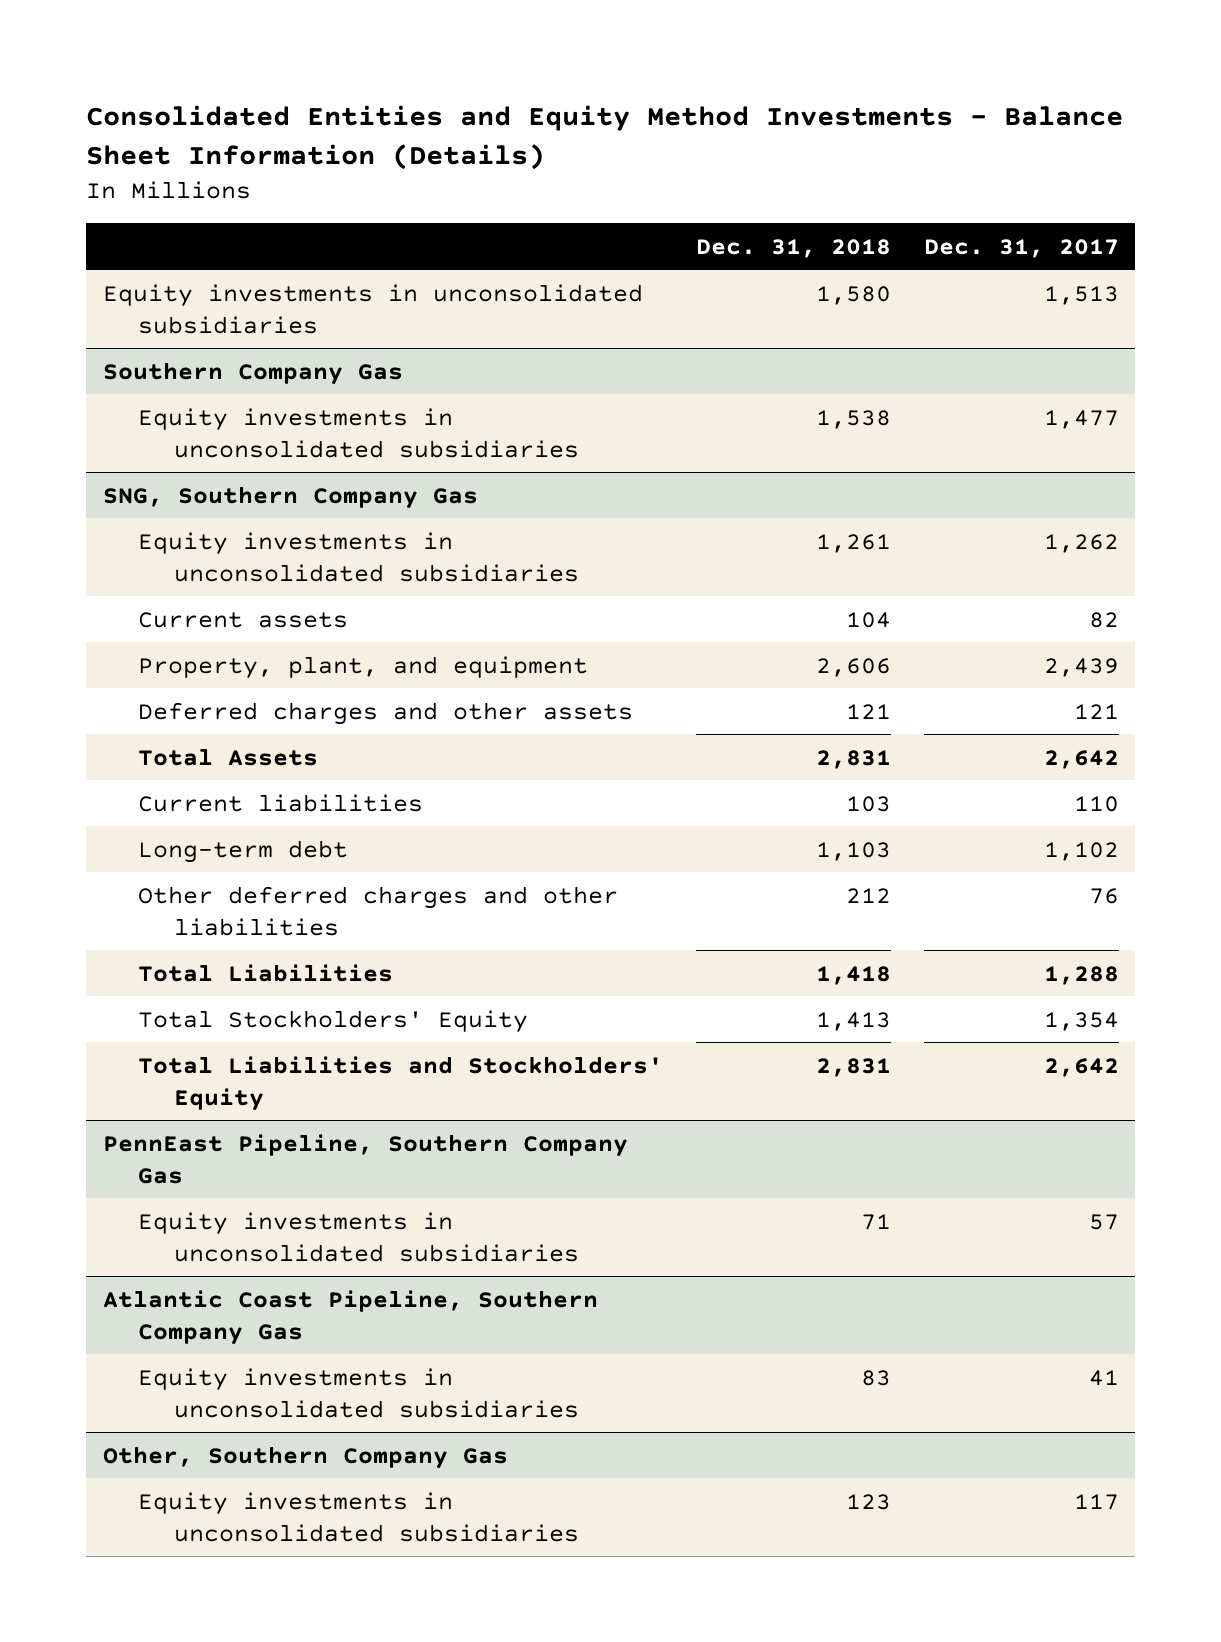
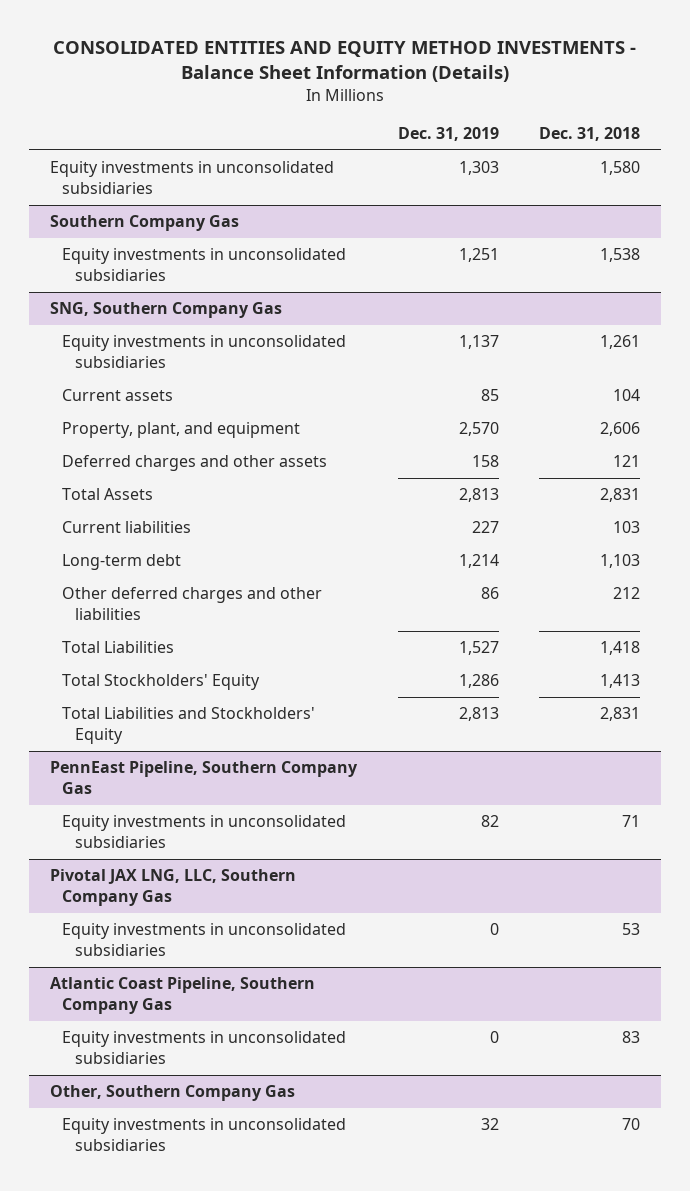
- Consolidated Entities and Equity Method Investments - Balance Sheet Information (Details)
+ CONSOLIDATED ENTITIES AND EQUITY METHOD INVESTMENTS - Balance Sheet Information (Details)
- | Dec. 31, 2018 | Dec. 31, 2017
+ | Dec. 31, 2019 | Dec. 31, 2018
+ Pivotal JAX LNG, LLC, Southern Company Gas
+ Equity investments in unconsolidated subsidiaries | 0 | 53
@ Other, Southern Company Gas
- Equity investments in unconsolidated subsidiaries | 123 | 117
+ Equity investments in unconsolidated subsidiaries | 32 | 70

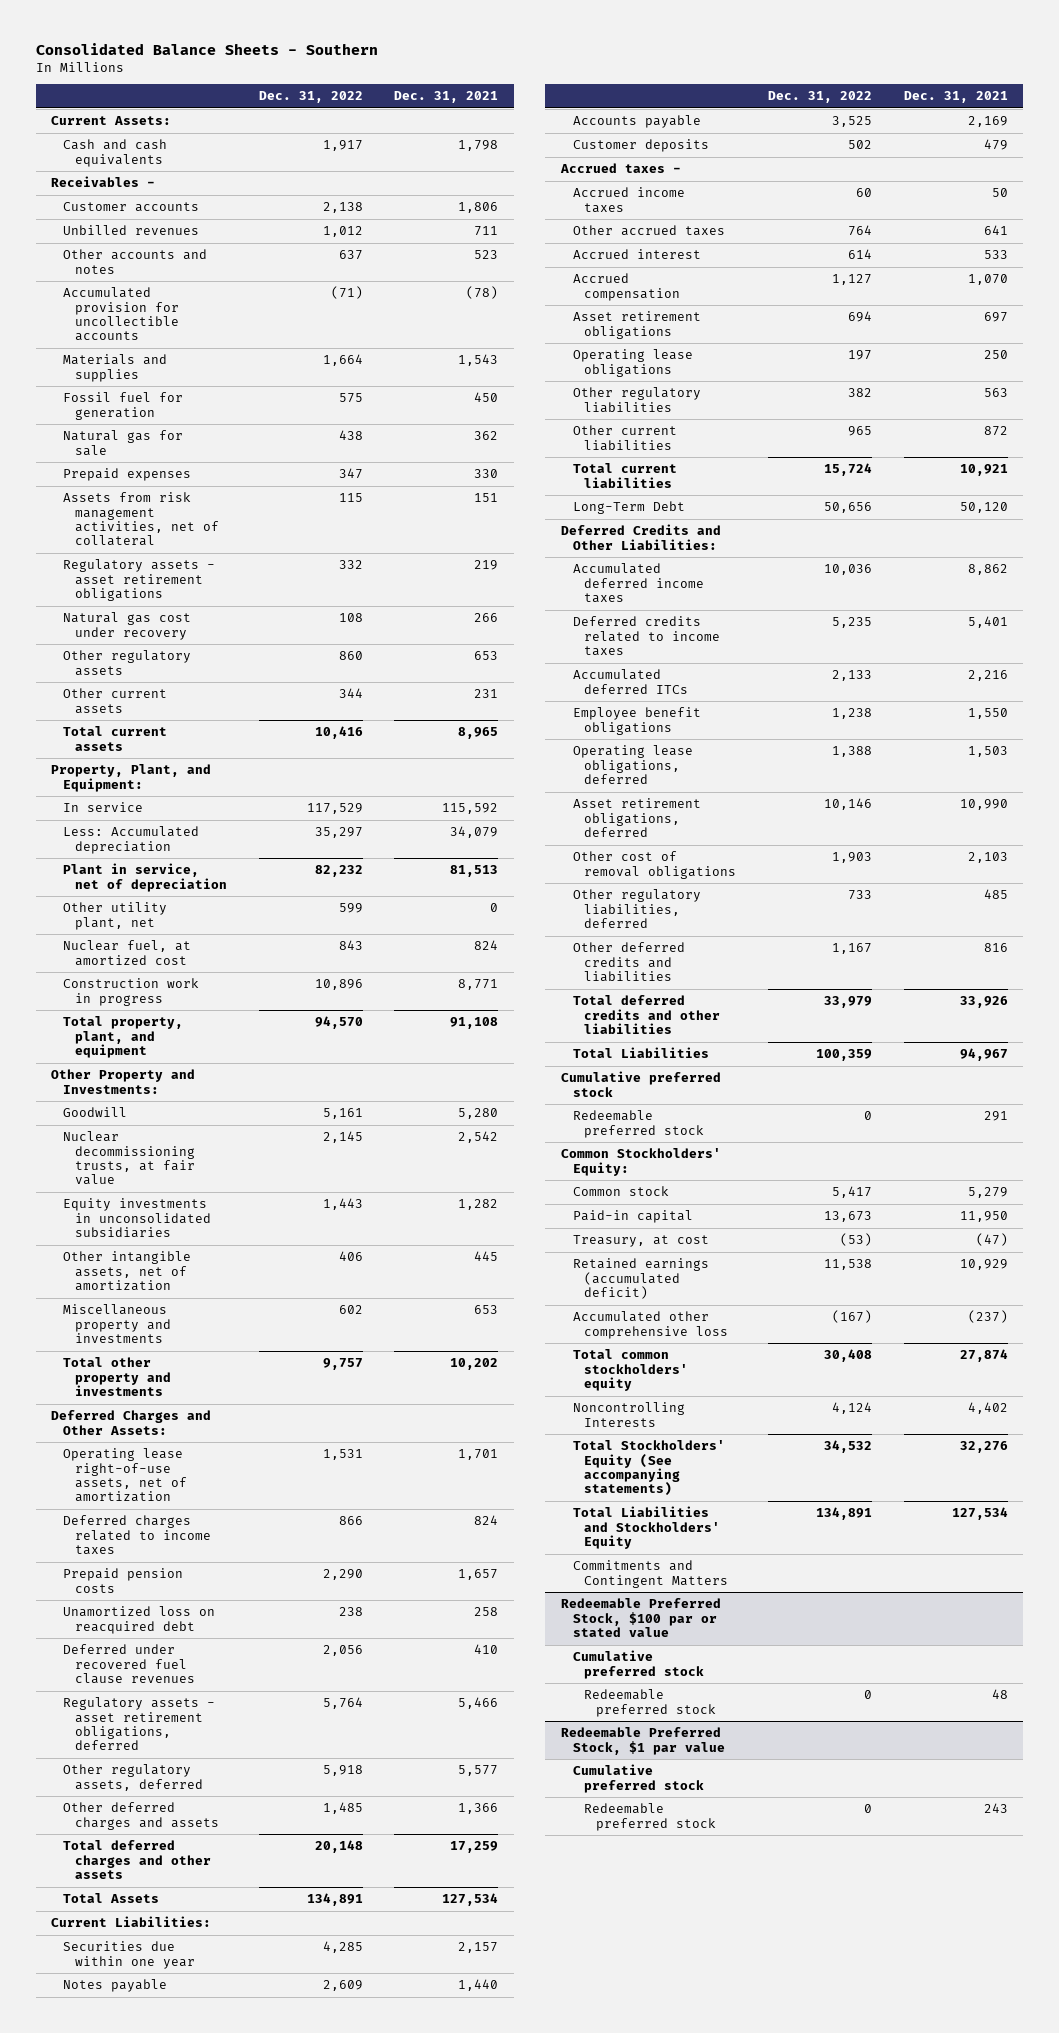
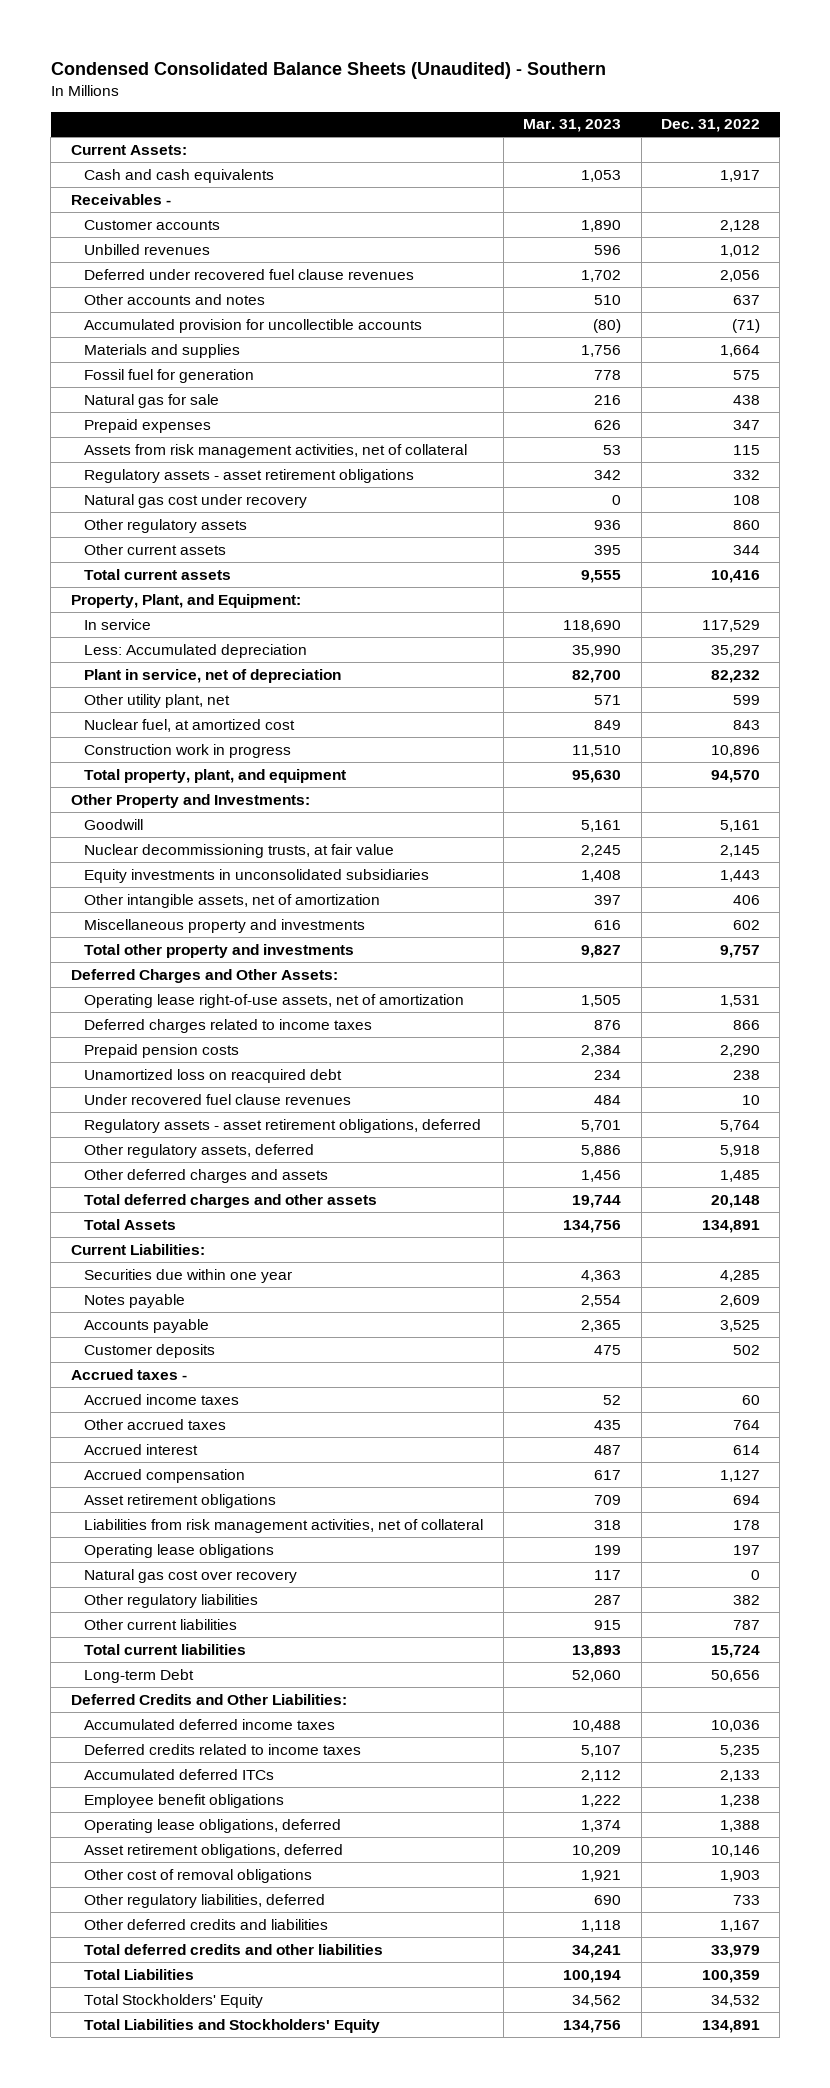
- Consolidated Balance Sheets - Southern
+ Condensed Consolidated Balance Sheets (Unaudited) - Southern
- | Dec. 31, 2022 | Dec. 31, 2021
+ | Mar. 31, 2023 | Dec. 31, 2022
- Customer accounts | 2,138 | 1,806
+ Customer accounts | 1,890 | 2,128
moved up: Deferred under recovered fuel clause revenues | 1,702 | 2,056
+ Under recovered fuel clause revenues | 484 | 10
+ Liabilities from risk management activities, net of collateral | 318 | 178
+ Natural gas cost over recovery | 117 | 0
- Other current liabilities | 965 | 872
+ Other current liabilities | 915 | 787
- Long-Term Debt | 50,656 | 50,120
+ Long-term Debt | 52,060 | 50,656
- Cumulative preferred stock
- Redeemable preferred stock | 0 | 291
- Common Stockholders' Equity:
- Common stock | 5,417 | 5,279
- Paid-in capital | 13,673 | 11,950
- Treasury, at cost | (53) | (47)
- Retained earnings (accumulated deficit) | 11,538 | 10,929
- Accumulated other comprehensive loss | (167) | (237)
- Total common stockholders' equity | 30,408 | 27,874
- Noncontrolling Interests | 4,124 | 4,402
- Total Stockholders' Equity (See accompanying statements) | 34,532 | 32,276
+ Total Stockholders' Equity | 34,562 | 34,532
- Commitments and Contingent Matters
- Redeemable Preferred Stock, $100 par or stated value
- Cumulative preferred stock
- Redeemable preferred stock | 0 | 48
- Redeemable Preferred Stock, $1 par value
- Cumulative preferred stock
- Redeemable preferred stock | 0 | 243

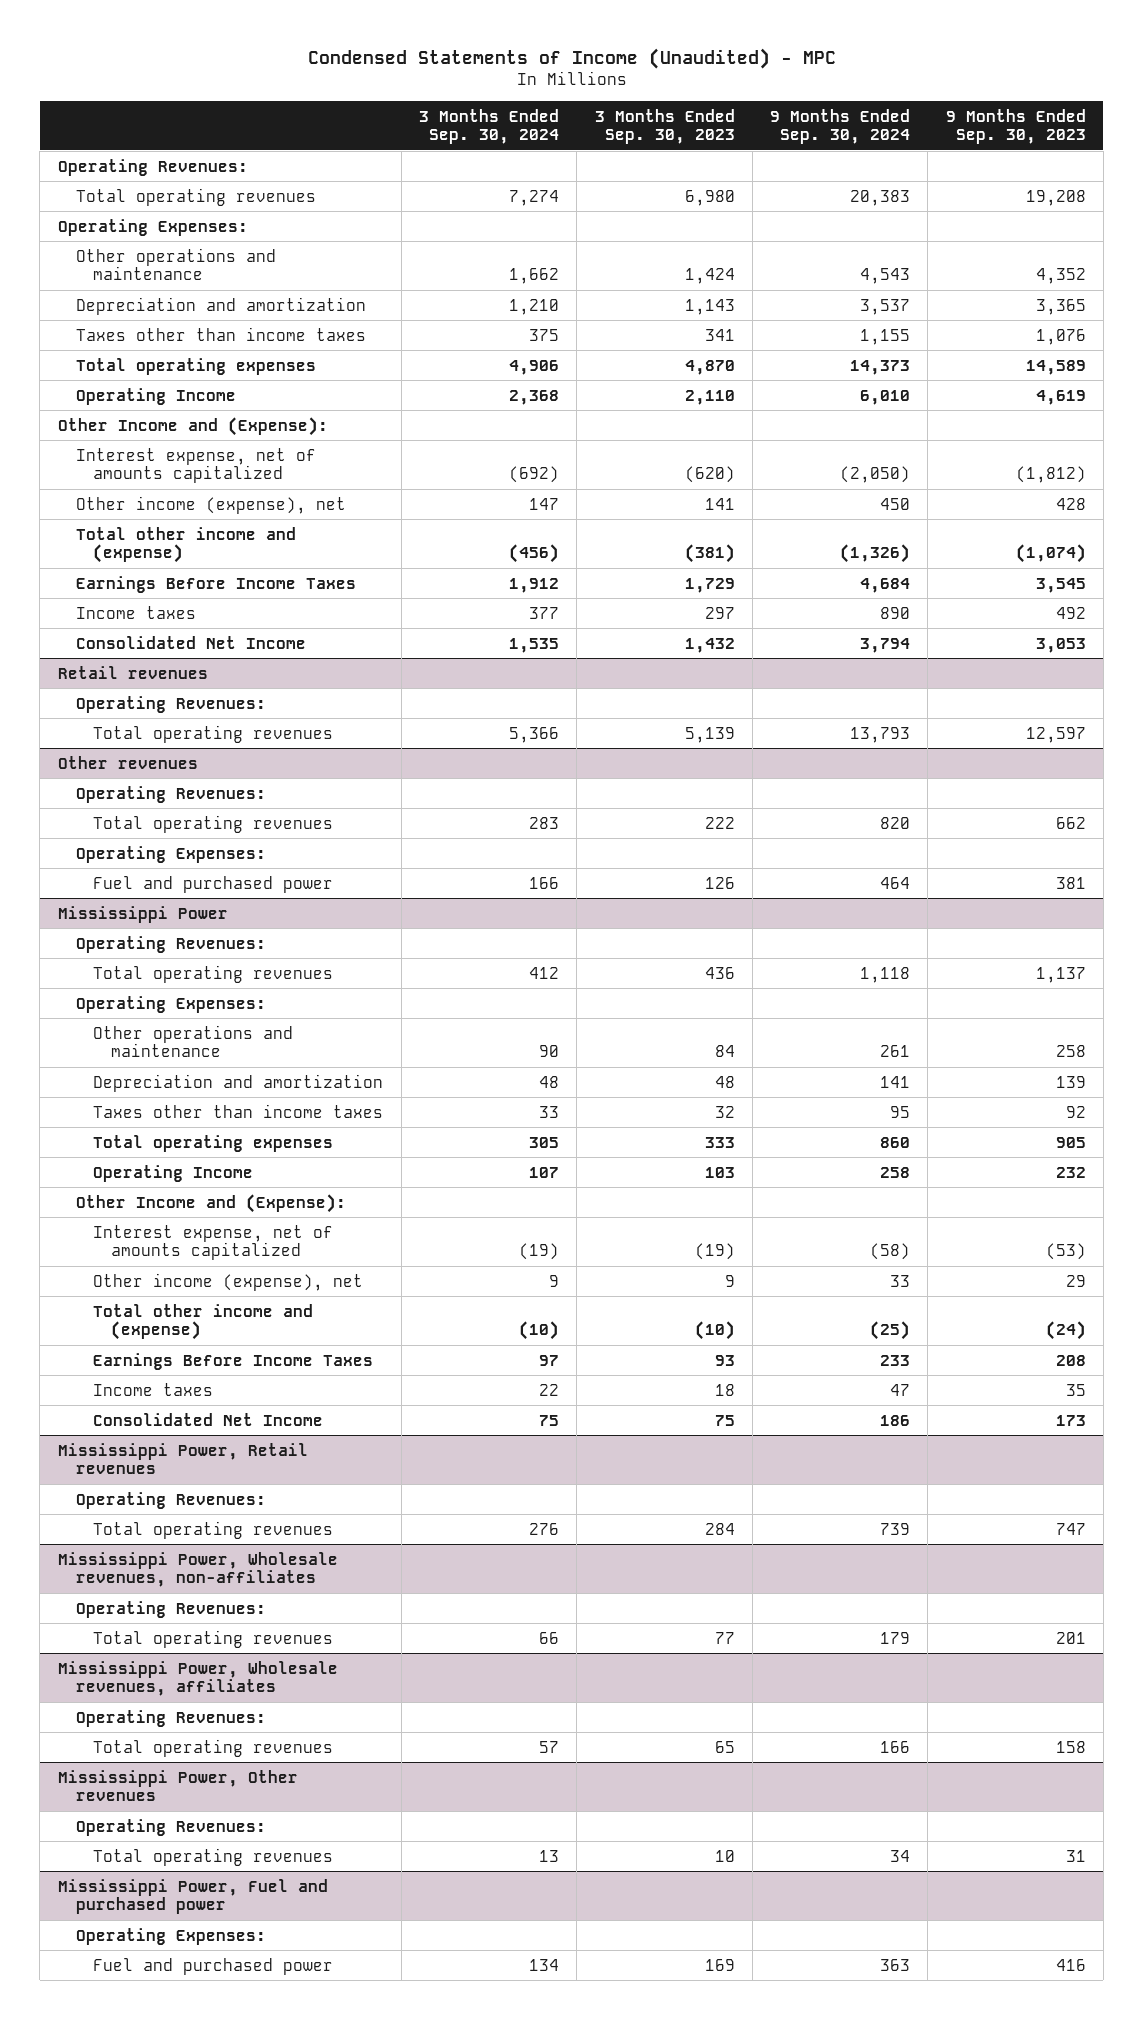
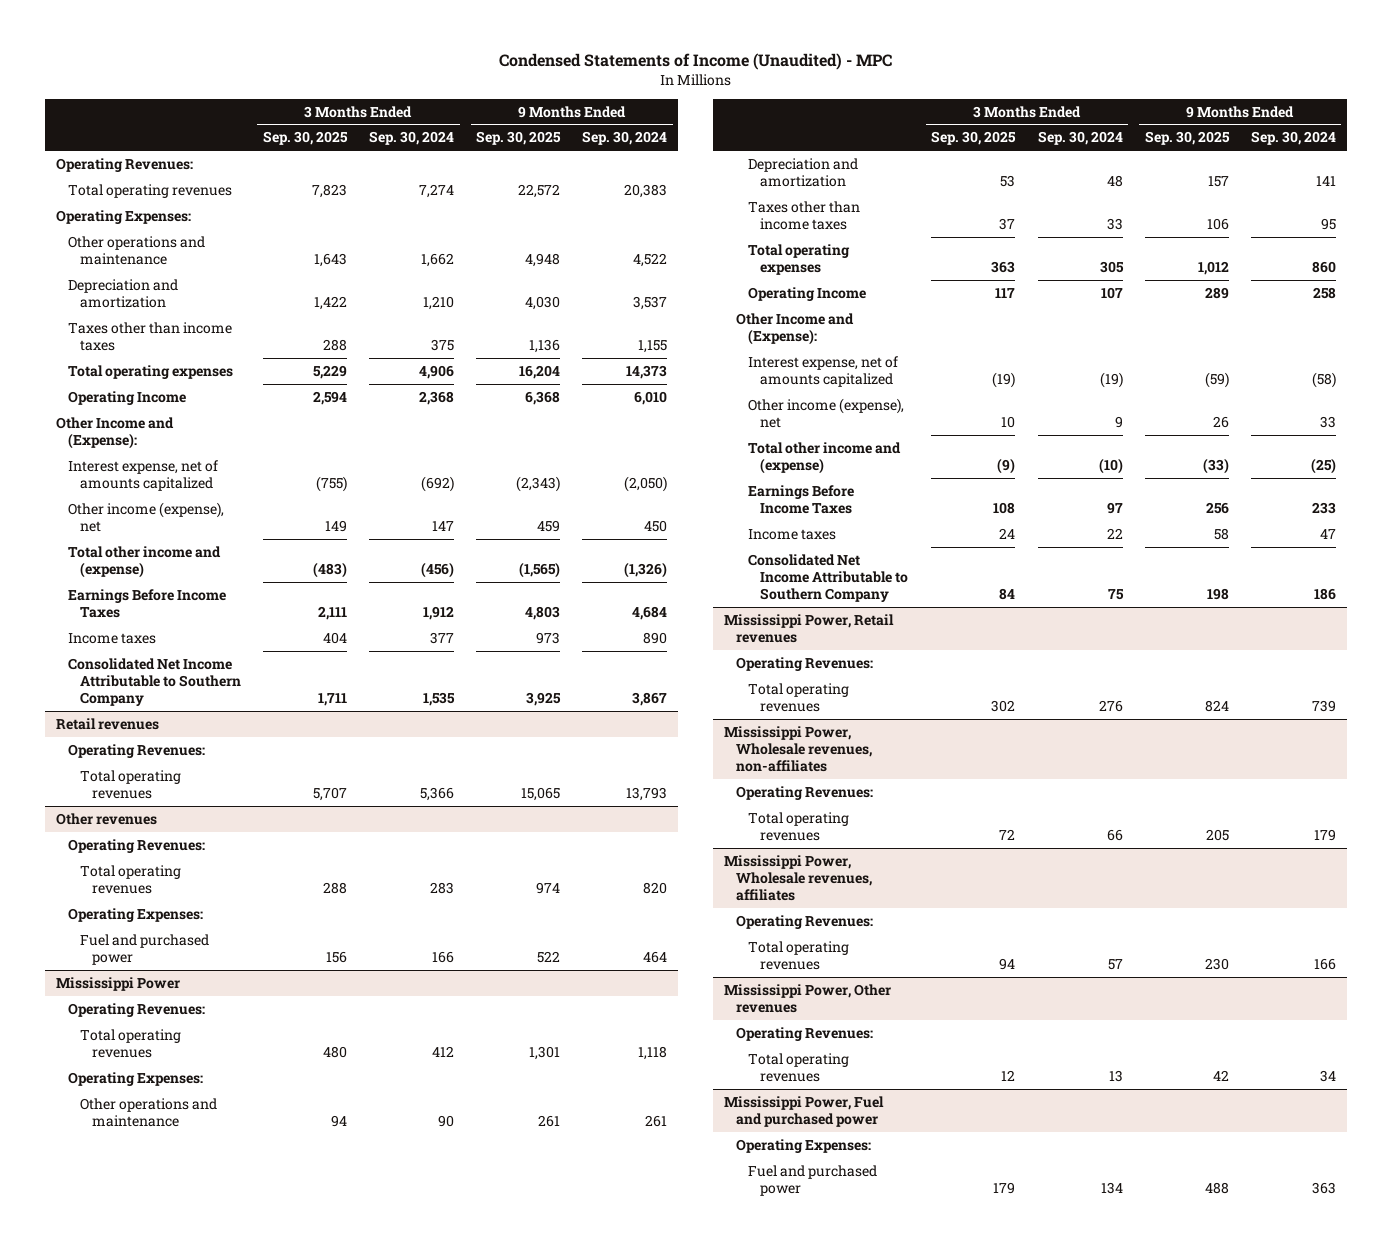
- | 3 Months Ended Sep. 30, 2024 | 3 Months Ended Sep. 30, 2023 | 9 Months Ended Sep. 30, 2024 | 9 Months Ended Sep. 30, 2023
+ | 3 Months Ended Sep. 30, 2025 | 3 Months Ended Sep. 30, 2024 | 9 Months Ended Sep. 30, 2025 | 9 Months Ended Sep. 30, 2024
- Other operations and maintenance | 1,662 | 1,424 | 4,543 | 4,352
+ Other operations and maintenance | 1,643 | 1,662 | 4,948 | 4,522
- Consolidated Net Income | 1,535 | 1,432 | 3,794 | 3,053
+ Consolidated Net Income Attributable to Southern Company | 1,711 | 1,535 | 3,925 | 3,867
@ Mississippi Power
- Consolidated Net Income | 75 | 75 | 186 | 173
+ Consolidated Net Income Attributable to Southern Company | 84 | 75 | 198 | 186

